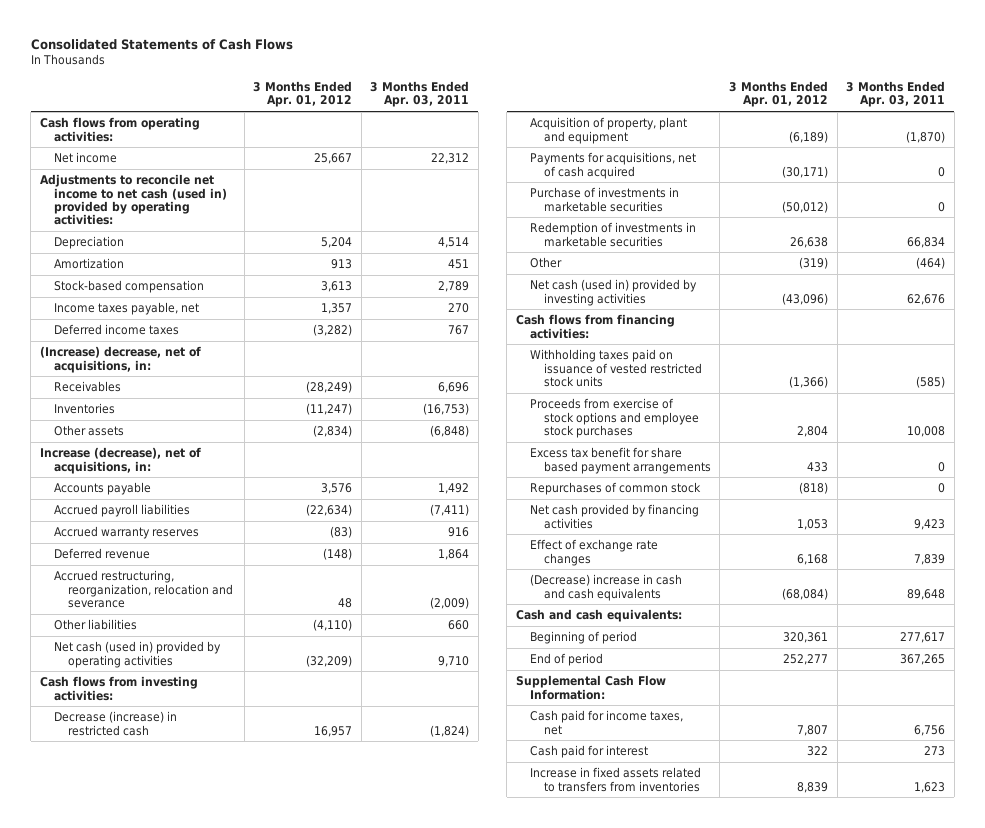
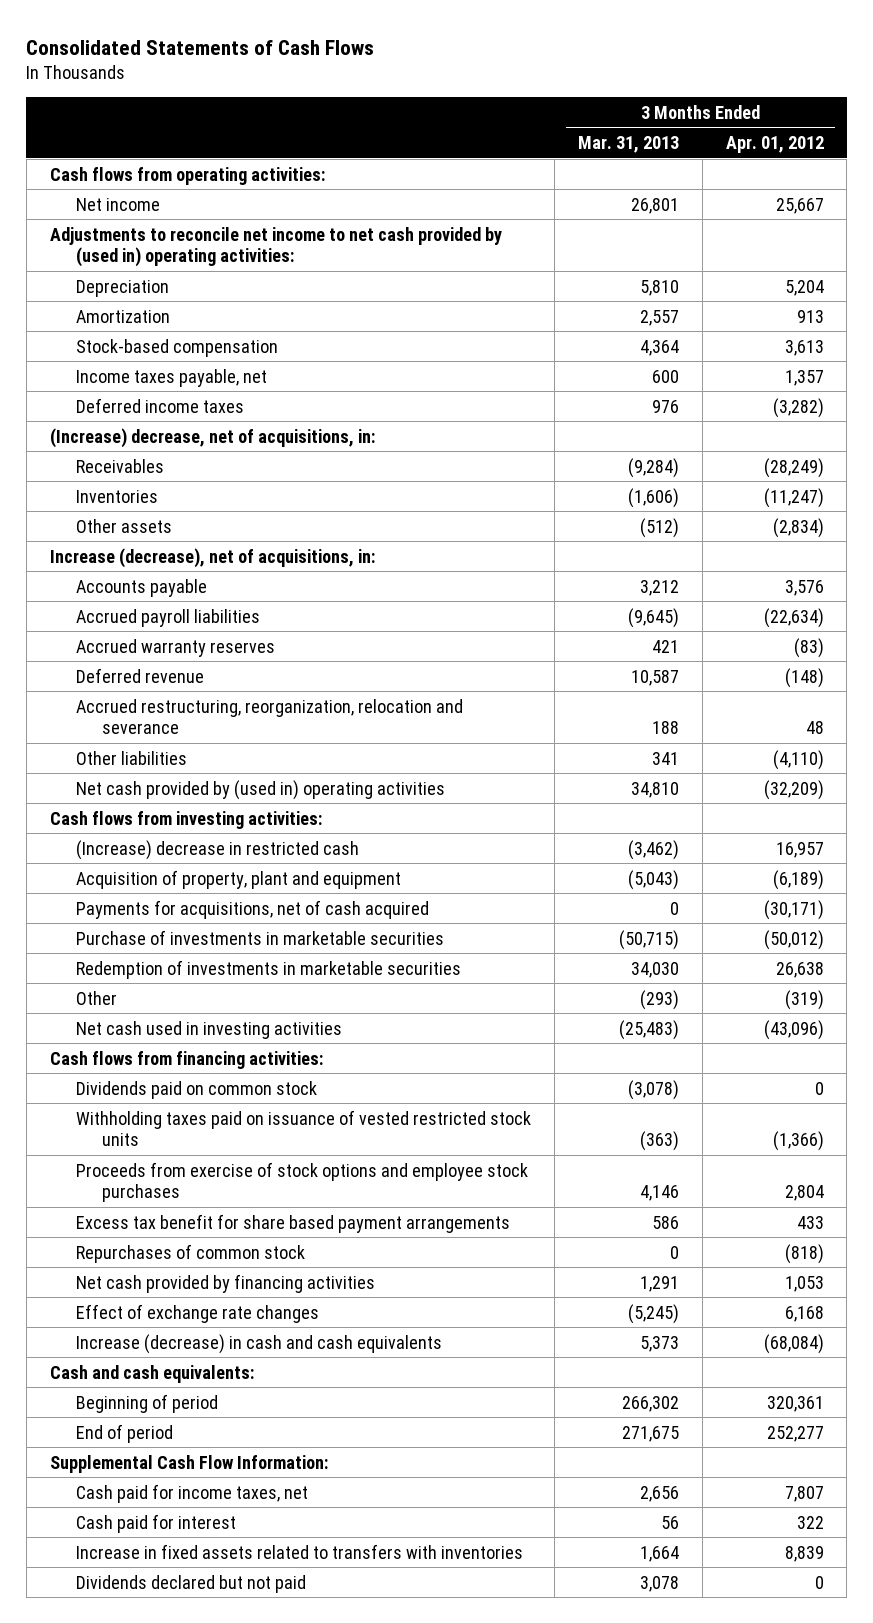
- | 3 Months Ended Apr. 01, 2012 | 3 Months Ended Apr. 03, 2011
+ | 3 Months Ended Mar. 31, 2013 | 3 Months Ended Apr. 01, 2012
- Adjustments to reconcile net income to net cash (used in) provided by operating activities:
+ Adjustments to reconcile net income to net cash provided by (used in) operating activities:
- Net cash (used in) provided by operating activities | (32,209) | 9,710
+ Net cash provided by (used in) operating activities | 34,810 | (32,209)
- Decrease (increase) in restricted cash | 16,957 | (1,824)
+ (Increase) decrease in restricted cash | (3,462) | 16,957
- Net cash (used in) provided by investing activities | (43,096) | 62,676
+ Net cash used in investing activities | (25,483) | (43,096)
+ Dividends paid on common stock | (3,078) | 0
- (Decrease) increase in cash and cash equivalents | (68,084) | 89,648
+ Increase (decrease) in cash and cash equivalents | 5,373 | (68,084)
- Increase in fixed assets related to transfers from inventories | 8,839 | 1,623
+ Increase in fixed assets related to transfers with inventories | 1,664 | 8,839
+ Dividends declared but not paid | 3,078 | 0

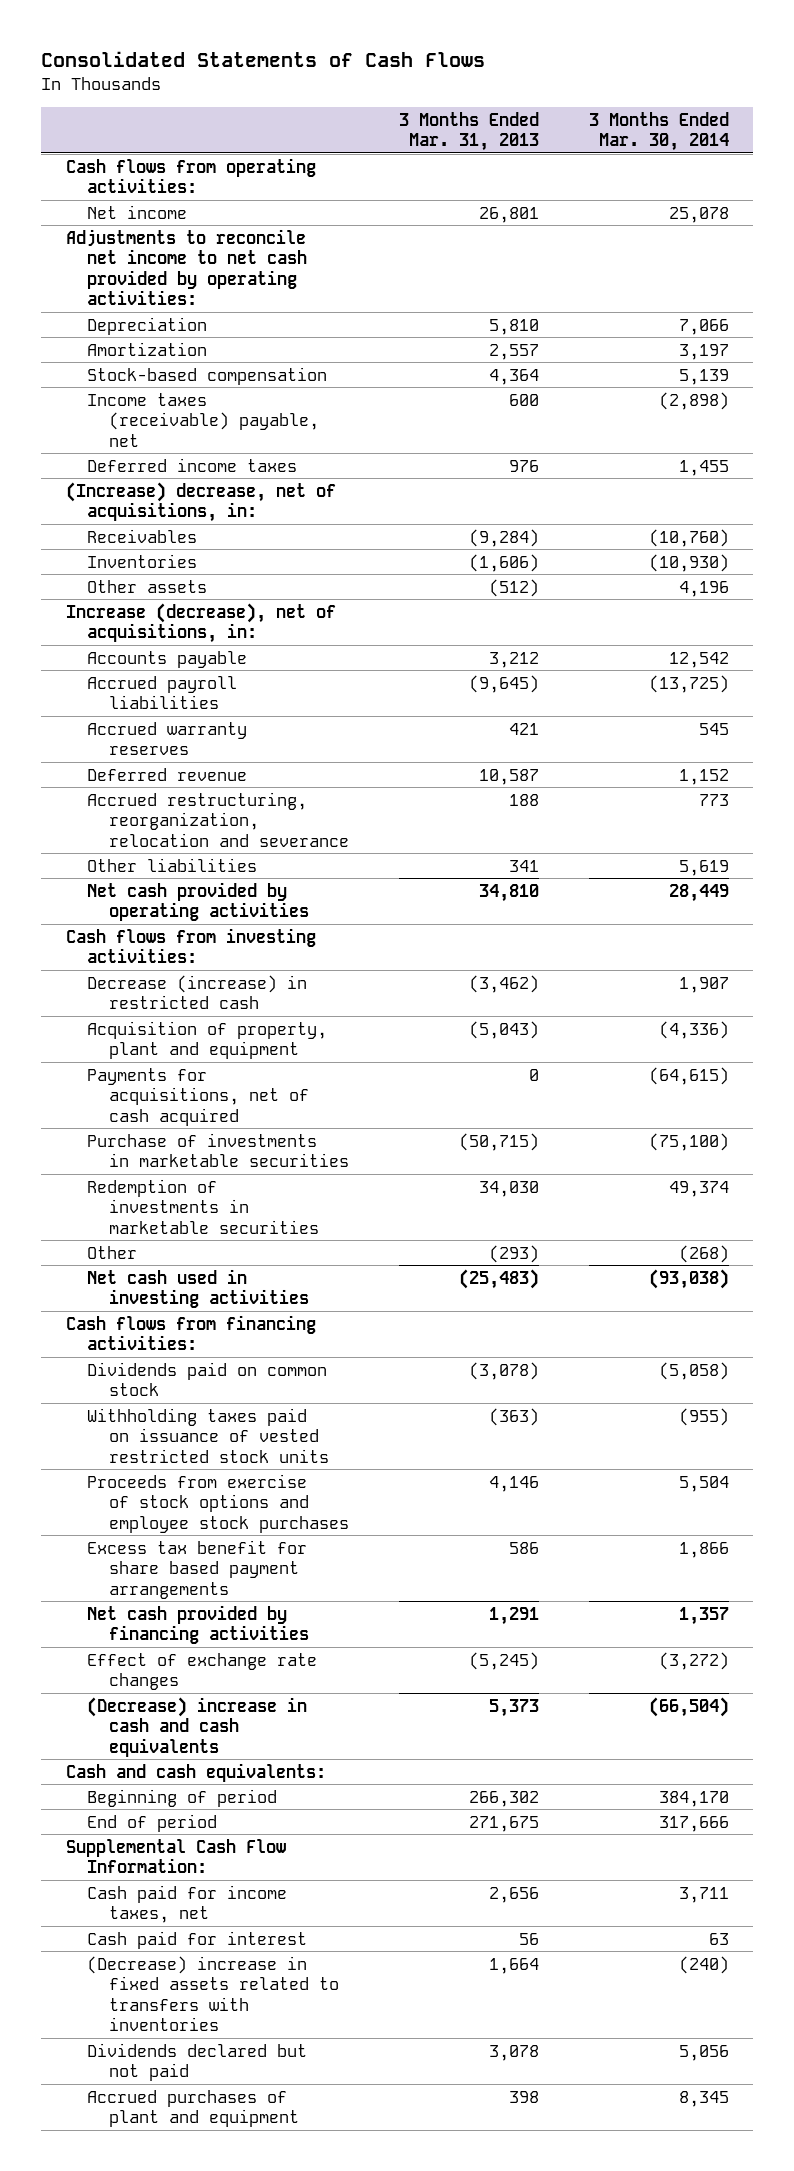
- | 3 Months Ended Mar. 31, 2013 | 3 Months Ended Apr. 01, 2012
+ | 3 Months Ended Mar. 31, 2013 | 3 Months Ended Mar. 30, 2014
- Adjustments to reconcile net income to net cash provided by (used in) operating activities:
+ Adjustments to reconcile net income to net cash provided by operating activities:
- Income taxes payable, net | 600 | 1,357
+ Income taxes (receivable) payable, net | 600 | (2,898)
- Net cash provided by (used in) operating activities | 34,810 | (32,209)
+ Net cash provided by operating activities | 34,810 | 28,449
- (Increase) decrease in restricted cash | (3,462) | 16,957
+ Decrease (increase) in restricted cash | (3,462) | 1,907
- Repurchases of common stock | 0 | (818)
- Increase (decrease) in cash and cash equivalents | 5,373 | (68,084)
+ (Decrease) increase in cash and cash equivalents | 5,373 | (66,504)
- Increase in fixed assets related to transfers with inventories | 1,664 | 8,839
+ (Decrease) increase in fixed assets related to transfers with inventories | 1,664 | (240)
+ Accrued purchases of plant and equipment | 398 | 8,345

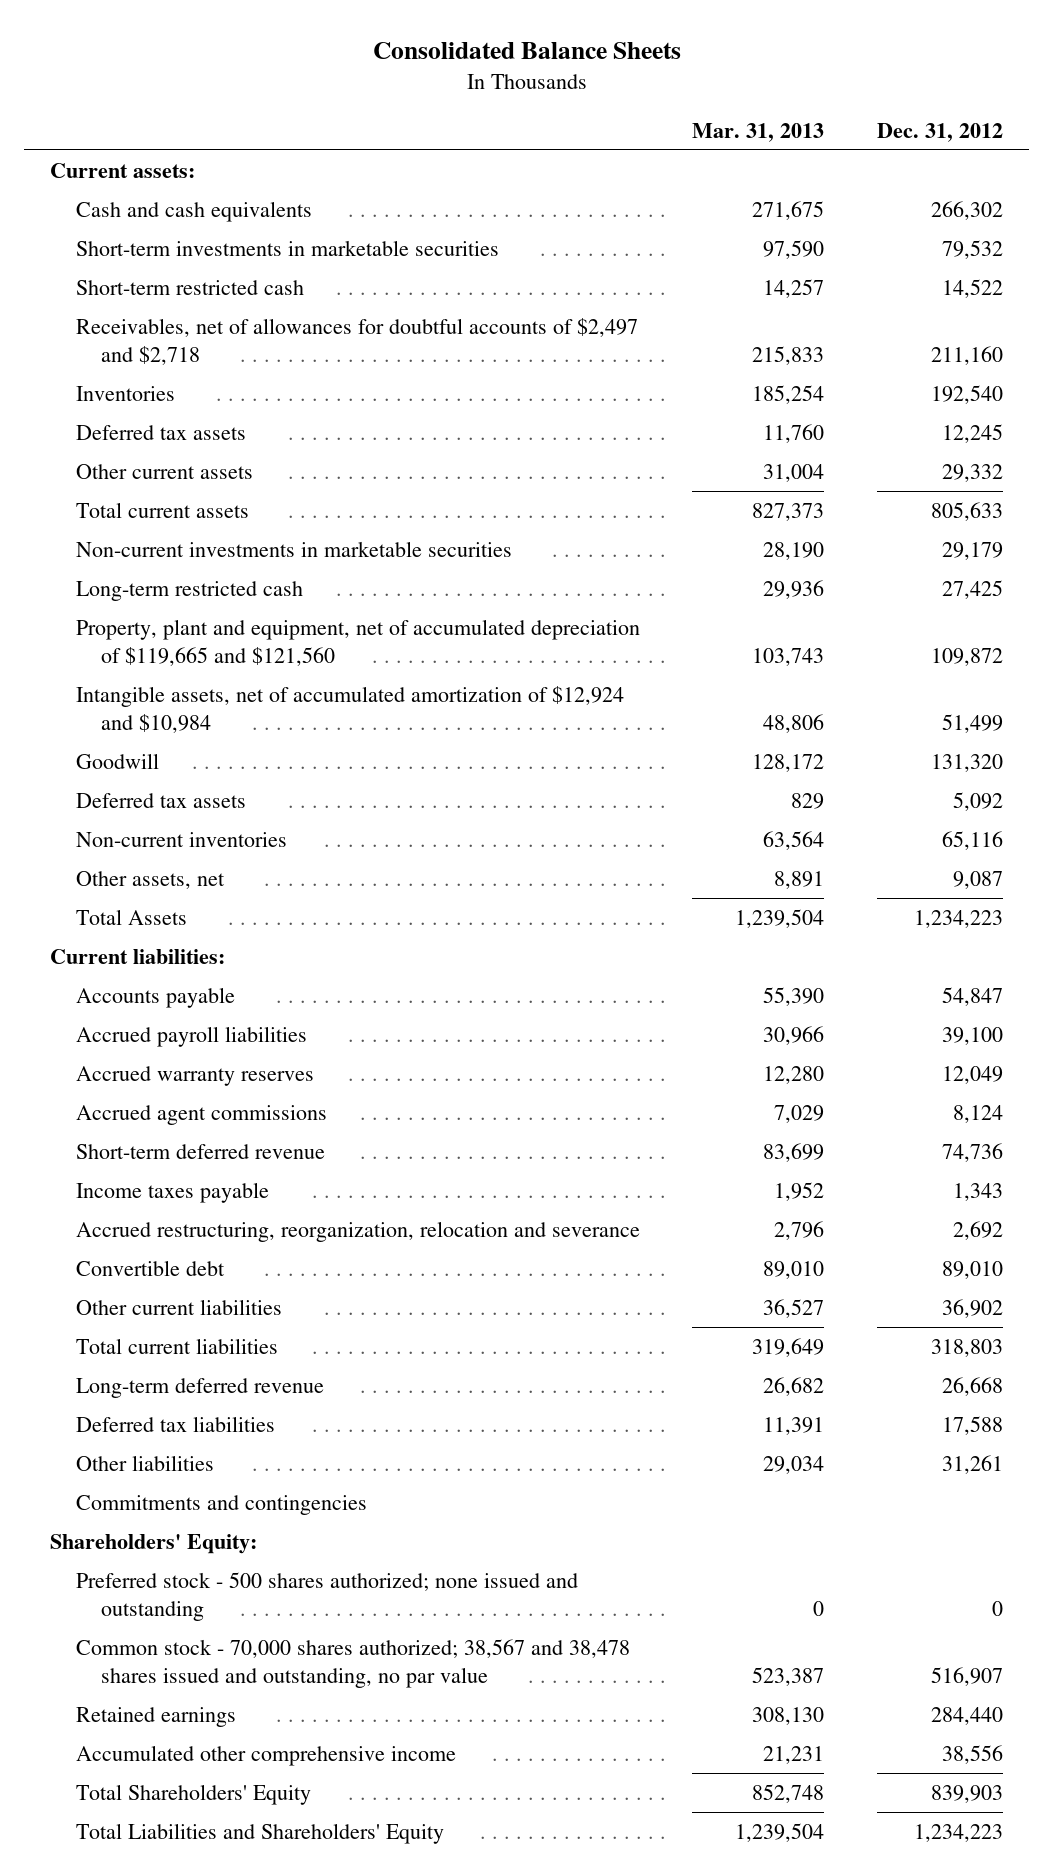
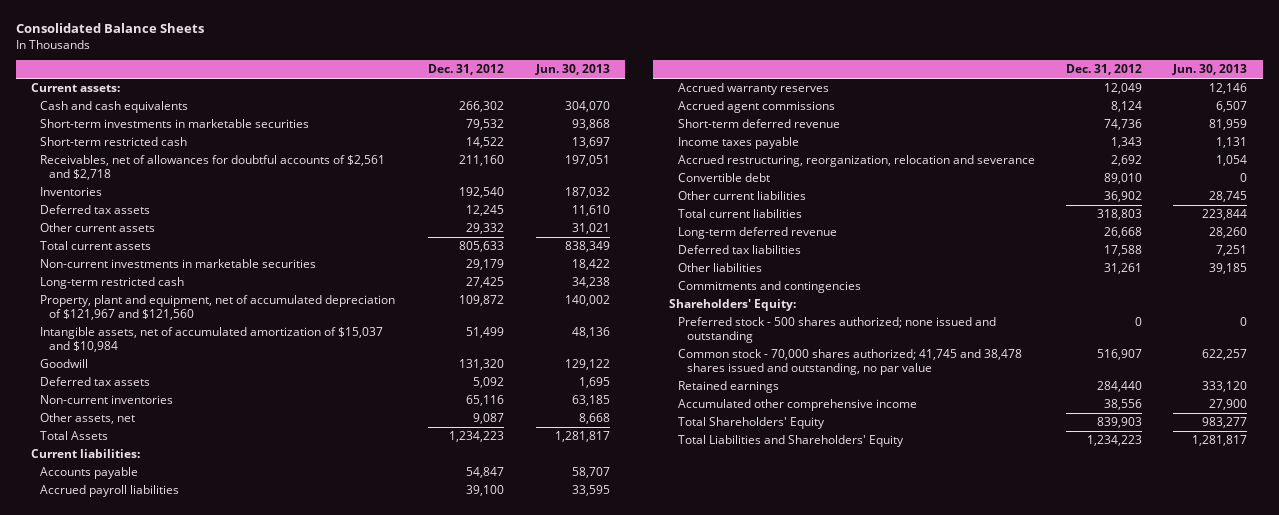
- | Mar. 31, 2013 | Dec. 31, 2012
+ | Dec. 31, 2012 | Jun. 30, 2013
- Receivables, net of allowances for doubtful accounts of $2,497 and $2,718 | 215,833 | 211,160
+ Receivables, net of allowances for doubtful accounts of $2,561 and $2,718 | 211,160 | 197,051
- Property, plant and equipment, net of accumulated depreciation of $119,665 and $121,560 | 103,743 | 109,872
- Intangible assets, net of accumulated amortization of $12,924 and $10,984 | 48,806 | 51,499
+ Property, plant and equipment, net of accumulated depreciation of $121,967 and $121,560 | 109,872 | 140,002
+ Intangible assets, net of accumulated amortization of $15,037 and $10,984 | 51,499 | 48,136
- Common stock - 70,000 shares authorized; 38,567 and 38,478 shares issued and outstanding, no par value | 523,387 | 516,907
+ Common stock - 70,000 shares authorized; 41,745 and 38,478 shares issued and outstanding, no par value | 516,907 | 622,257

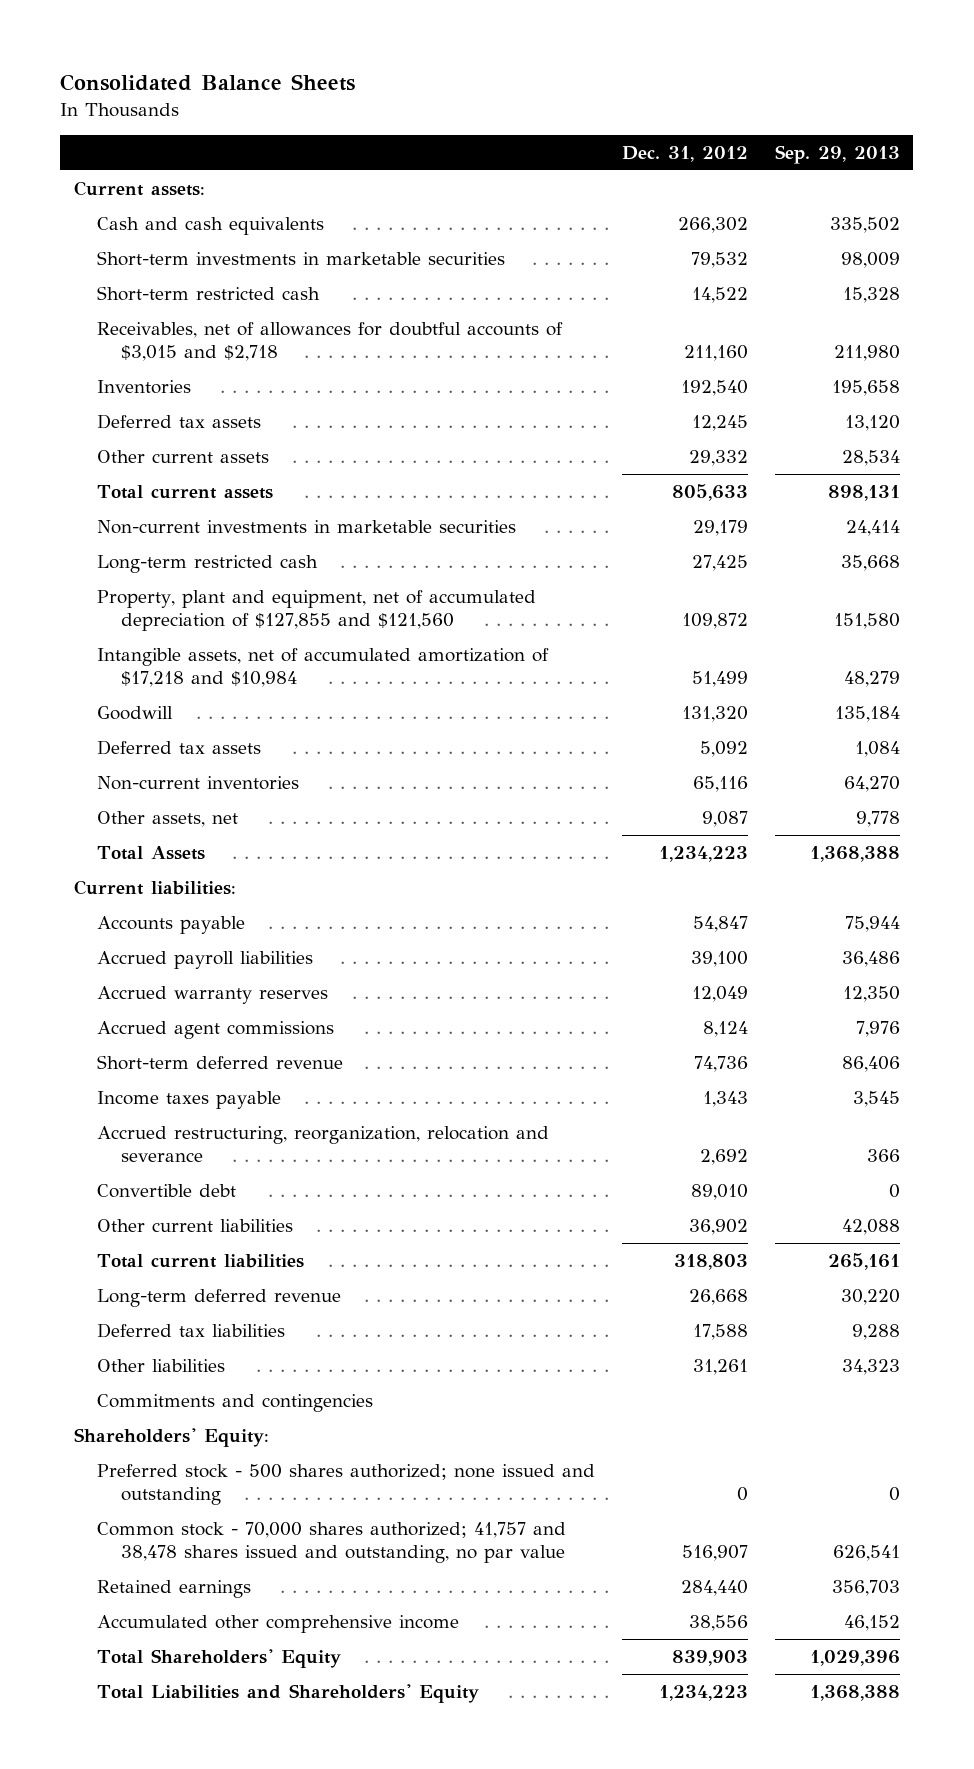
- | Dec. 31, 2012 | Jun. 30, 2013
+ | Dec. 31, 2012 | Sep. 29, 2013
- Receivables, net of allowances for doubtful accounts of $2,561 and $2,718 | 211,160 | 197,051
+ Receivables, net of allowances for doubtful accounts of $3,015 and $2,718 | 211,160 | 211,980
- Property, plant and equipment, net of accumulated depreciation of $121,967 and $121,560 | 109,872 | 140,002
- Intangible assets, net of accumulated amortization of $15,037 and $10,984 | 51,499 | 48,136
+ Property, plant and equipment, net of accumulated depreciation of $127,855 and $121,560 | 109,872 | 151,580
+ Intangible assets, net of accumulated amortization of $17,218 and $10,984 | 51,499 | 48,279
- Common stock - 70,000 shares authorized; 41,745 and 38,478 shares issued and outstanding, no par value | 516,907 | 622,257
+ Common stock - 70,000 shares authorized; 41,757 and 38,478 shares issued and outstanding, no par value | 516,907 | 626,541

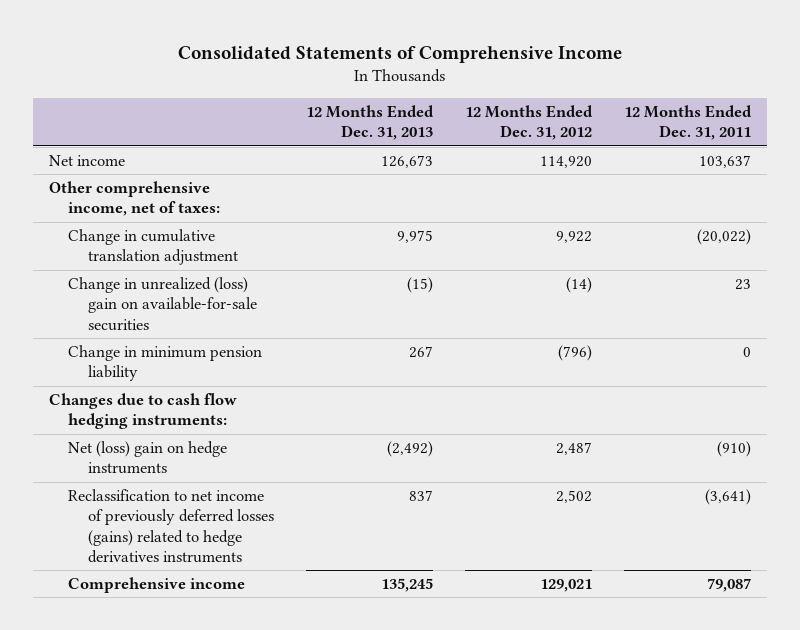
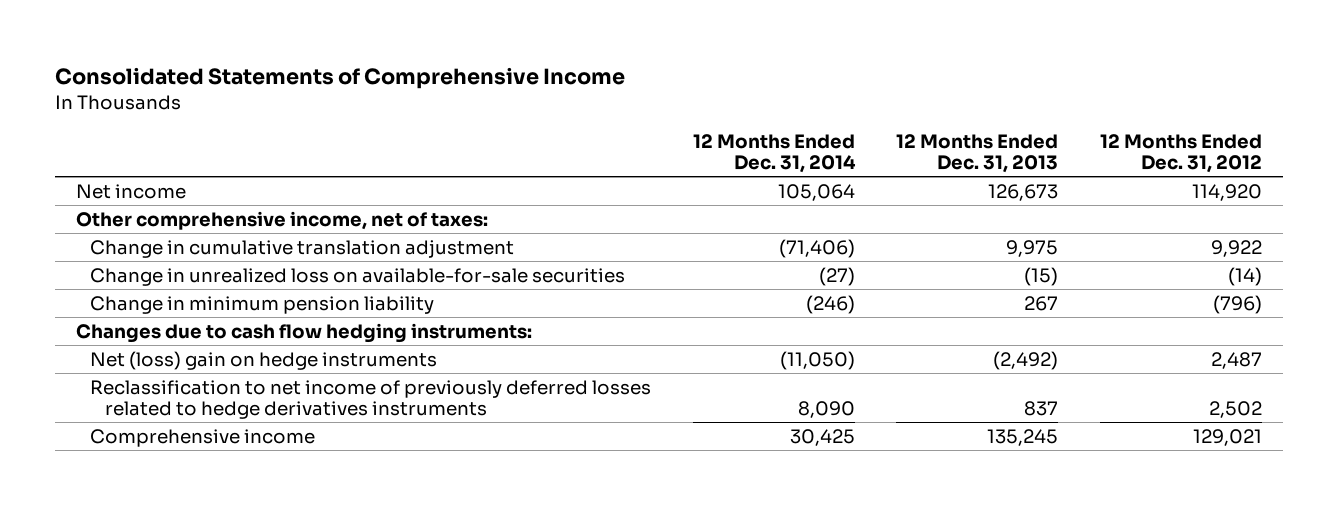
- | 12 Months Ended Dec. 31, 2013 | 12 Months Ended Dec. 31, 2012 | 12 Months Ended Dec. 31, 2011
+ | 12 Months Ended Dec. 31, 2014 | 12 Months Ended Dec. 31, 2013 | 12 Months Ended Dec. 31, 2012
- Change in unrealized (loss) gain on available-for-sale securities | (15) | (14) | 23
+ Change in unrealized loss on available-for-sale securities | (27) | (15) | (14)
- Reclassification to net income of previously deferred losses (gains) related to hedge derivatives instruments | 837 | 2,502 | (3,641)
+ Reclassification to net income of previously deferred losses related to hedge derivatives instruments | 8,090 | 837 | 2,502

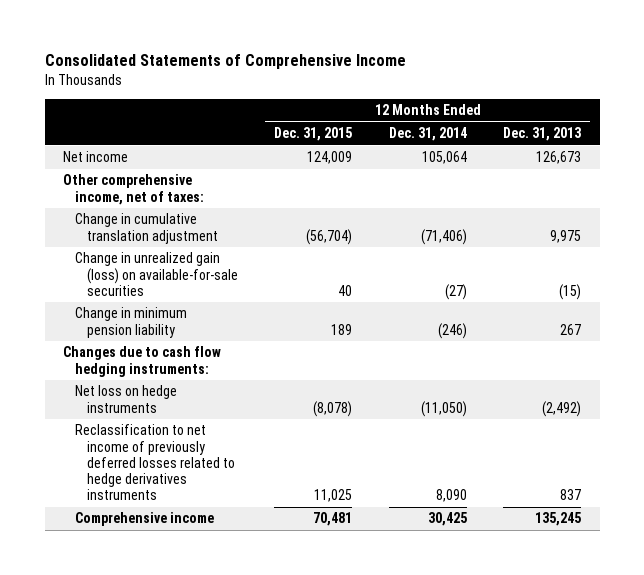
- | 12 Months Ended Dec. 31, 2014 | 12 Months Ended Dec. 31, 2013 | 12 Months Ended Dec. 31, 2012
+ | 12 Months Ended Dec. 31, 2015 | 12 Months Ended Dec. 31, 2014 | 12 Months Ended Dec. 31, 2013
- Change in unrealized loss on available-for-sale securities | (27) | (15) | (14)
+ Change in unrealized gain (loss) on available-for-sale securities | 40 | (27) | (15)
- Net (loss) gain on hedge instruments | (11,050) | (2,492) | 2,487
+ Net loss on hedge instruments | (8,078) | (11,050) | (2,492)

